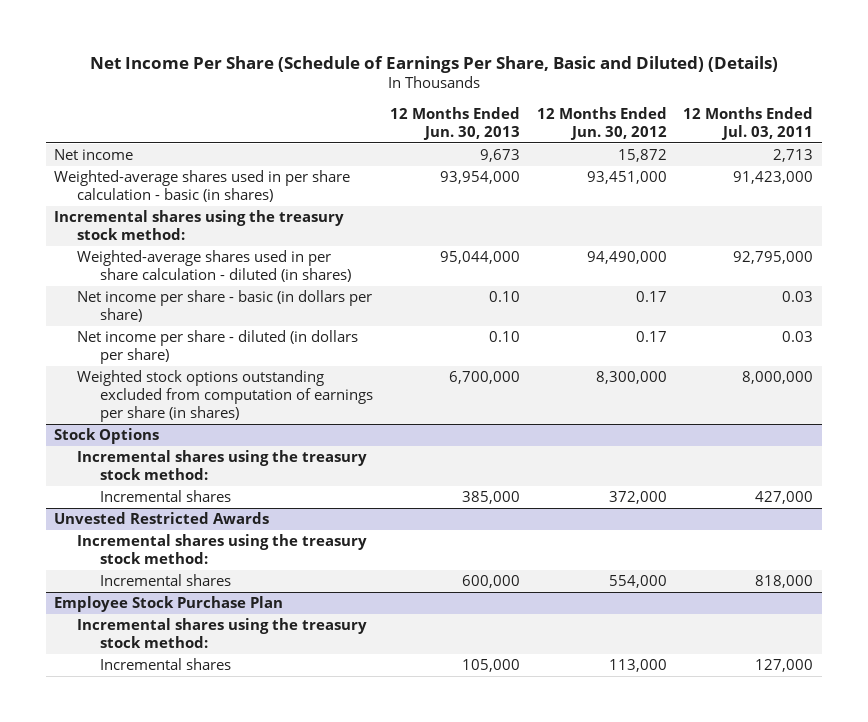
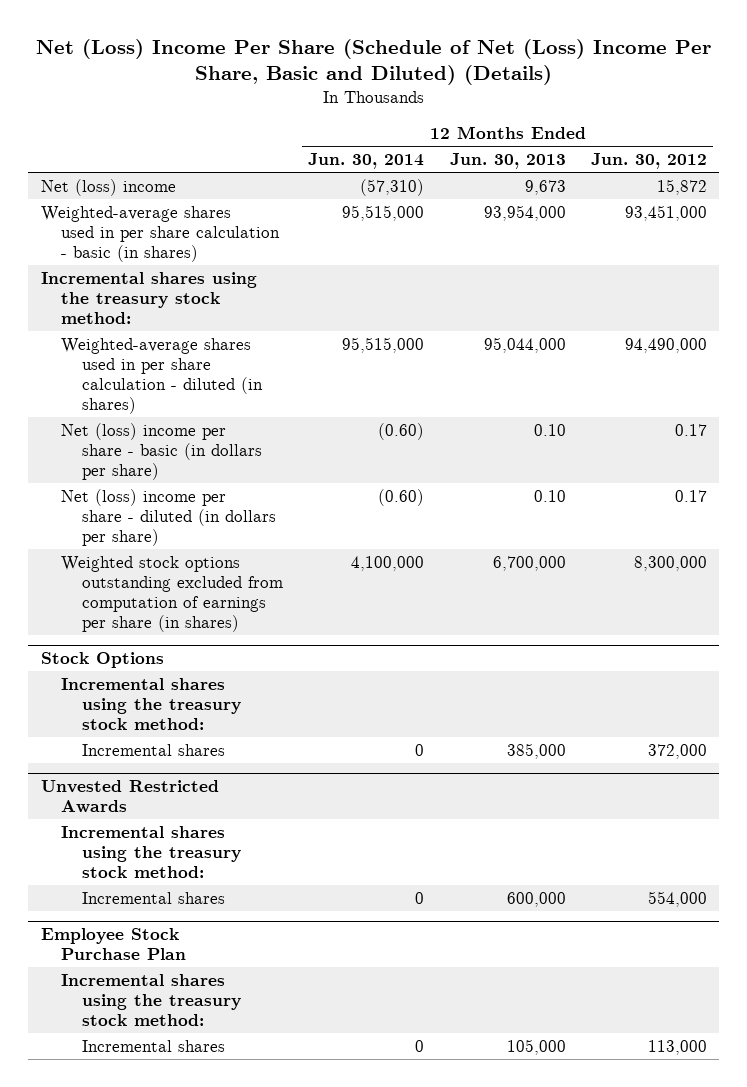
- Net Income Per Share (Schedule of Earnings Per Share, Basic and Diluted) (Details)
+ Net (Loss) Income Per Share (Schedule of Net (Loss) Income Per Share, Basic and Diluted) (Details)
- | 12 Months Ended Jun. 30, 2013 | 12 Months Ended Jun. 30, 2012 | 12 Months Ended Jul. 03, 2011
+ | 12 Months Ended Jun. 30, 2014 | 12 Months Ended Jun. 30, 2013 | 12 Months Ended Jun. 30, 2012
- Net income | 9,673 | 15,872 | 2,713
+ Net (loss) income | (57,310) | 9,673 | 15,872
- Net income per share - basic (in dollars per share) | 0.10 | 0.17 | 0.03
- Net income per share - diluted (in dollars per share) | 0.10 | 0.17 | 0.03
+ Net (loss) income per share - basic (in dollars per share) | (0.60) | 0.10 | 0.17
+ Net (loss) income per share - diluted (in dollars per share) | (0.60) | 0.10 | 0.17

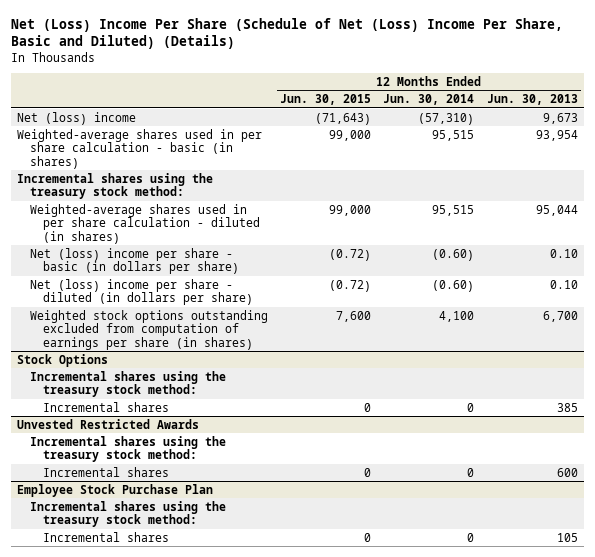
- | 12 Months Ended Jun. 30, 2014 | 12 Months Ended Jun. 30, 2013 | 12 Months Ended Jun. 30, 2012
+ | 12 Months Ended Jun. 30, 2015 | 12 Months Ended Jun. 30, 2014 | 12 Months Ended Jun. 30, 2013
- Weighted-average shares used in per share calculation - basic (in shares) | 95,515,000 | 93,954,000 | 93,451,000
+ Weighted-average shares used in per share calculation - basic (in shares) | 99,000 | 95,515 | 93,954
- Weighted-average shares used in per share calculation - diluted (in shares) | 95,515,000 | 95,044,000 | 94,490,000
+ Weighted-average shares used in per share calculation - diluted (in shares) | 99,000 | 95,515 | 95,044
- Weighted stock options outstanding excluded from computation of earnings per share (in shares) | 4,100,000 | 6,700,000 | 8,300,000
+ Weighted stock options outstanding excluded from computation of earnings per share (in shares) | 7,600 | 4,100 | 6,700
@ Stock Options
- Incremental shares | 0 | 385,000 | 372,000
+ Incremental shares | 0 | 0 | 385
@ Unvested Restricted Awards
- Incremental shares | 0 | 600,000 | 554,000
+ Incremental shares | 0 | 0 | 600
@ Employee Stock Purchase Plan
- Incremental shares | 0 | 105,000 | 113,000
+ Incremental shares | 0 | 0 | 105

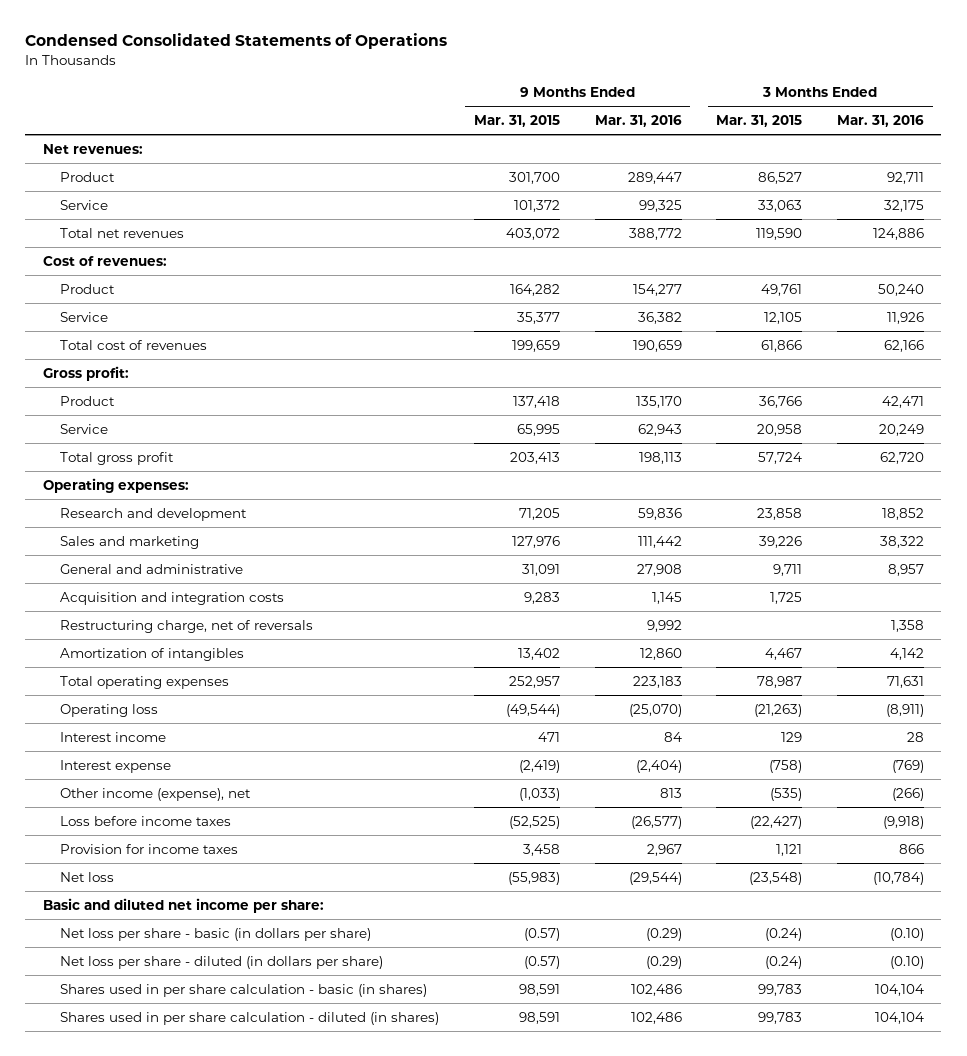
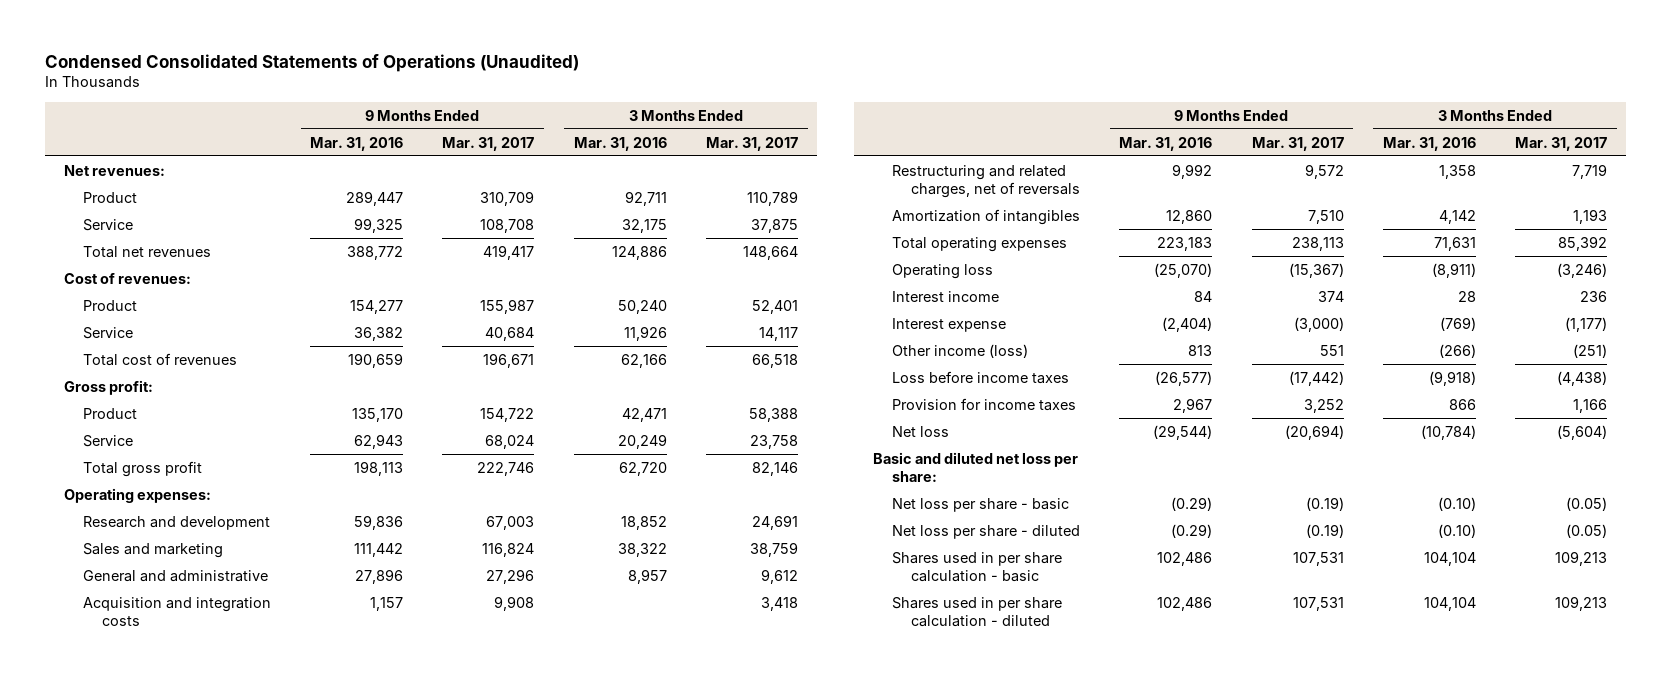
- Condensed Consolidated Statements of Operations
+ Condensed Consolidated Statements of Operations (Unaudited)
- | 9 Months Ended Mar. 31, 2015 | 9 Months Ended Mar. 31, 2016 | 3 Months Ended Mar. 31, 2015 | 3 Months Ended Mar. 31, 2016
+ | 9 Months Ended Mar. 31, 2016 | 9 Months Ended Mar. 31, 2017 | 3 Months Ended Mar. 31, 2016 | 3 Months Ended Mar. 31, 2017
- General and administrative | 31,091 | 27,908 | 9,711 | 8,957
- Acquisition and integration costs | 9,283 | 1,145 | 1,725 |
- Restructuring charge, net of reversals | | 9,992 | | 1,358
+ General and administrative | 27,896 | 27,296 | 8,957 | 9,612
+ Acquisition and integration costs | 1,157 | 9,908 | | 3,418
+ Restructuring and related charges, net of reversals | 9,992 | 9,572 | 1,358 | 7,719
- Other income (expense), net | (1,033) | 813 | (535) | (266)
+ Other income (loss) | 813 | 551 | (266) | (251)
- Basic and diluted net income per share:
- Net loss per share - basic (in dollars per share) | (0.57) | (0.29) | (0.24) | (0.10)
- Net loss per share - diluted (in dollars per share) | (0.57) | (0.29) | (0.24) | (0.10)
- Shares used in per share calculation - basic (in shares) | 98,591 | 102,486 | 99,783 | 104,104
- Shares used in per share calculation - diluted (in shares) | 98,591 | 102,486 | 99,783 | 104,104
+ Basic and diluted net loss per share:
+ Net loss per share - basic | (0.29) | (0.19) | (0.10) | (0.05)
+ Net loss per share - diluted | (0.29) | (0.19) | (0.10) | (0.05)
+ Shares used in per share calculation - basic | 102,486 | 107,531 | 104,104 | 109,213
+ Shares used in per share calculation - diluted | 102,486 | 107,531 | 104,104 | 109,213

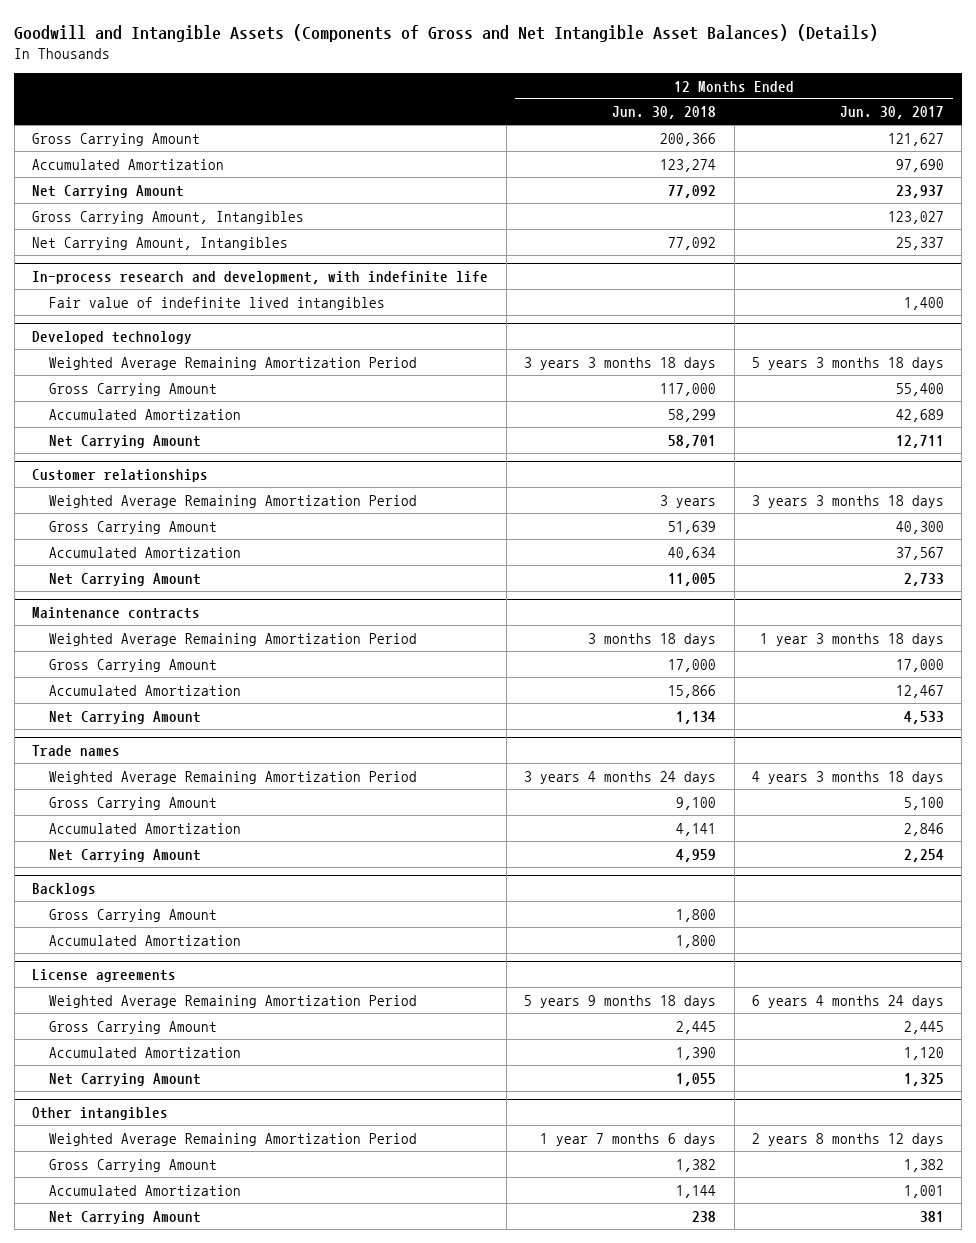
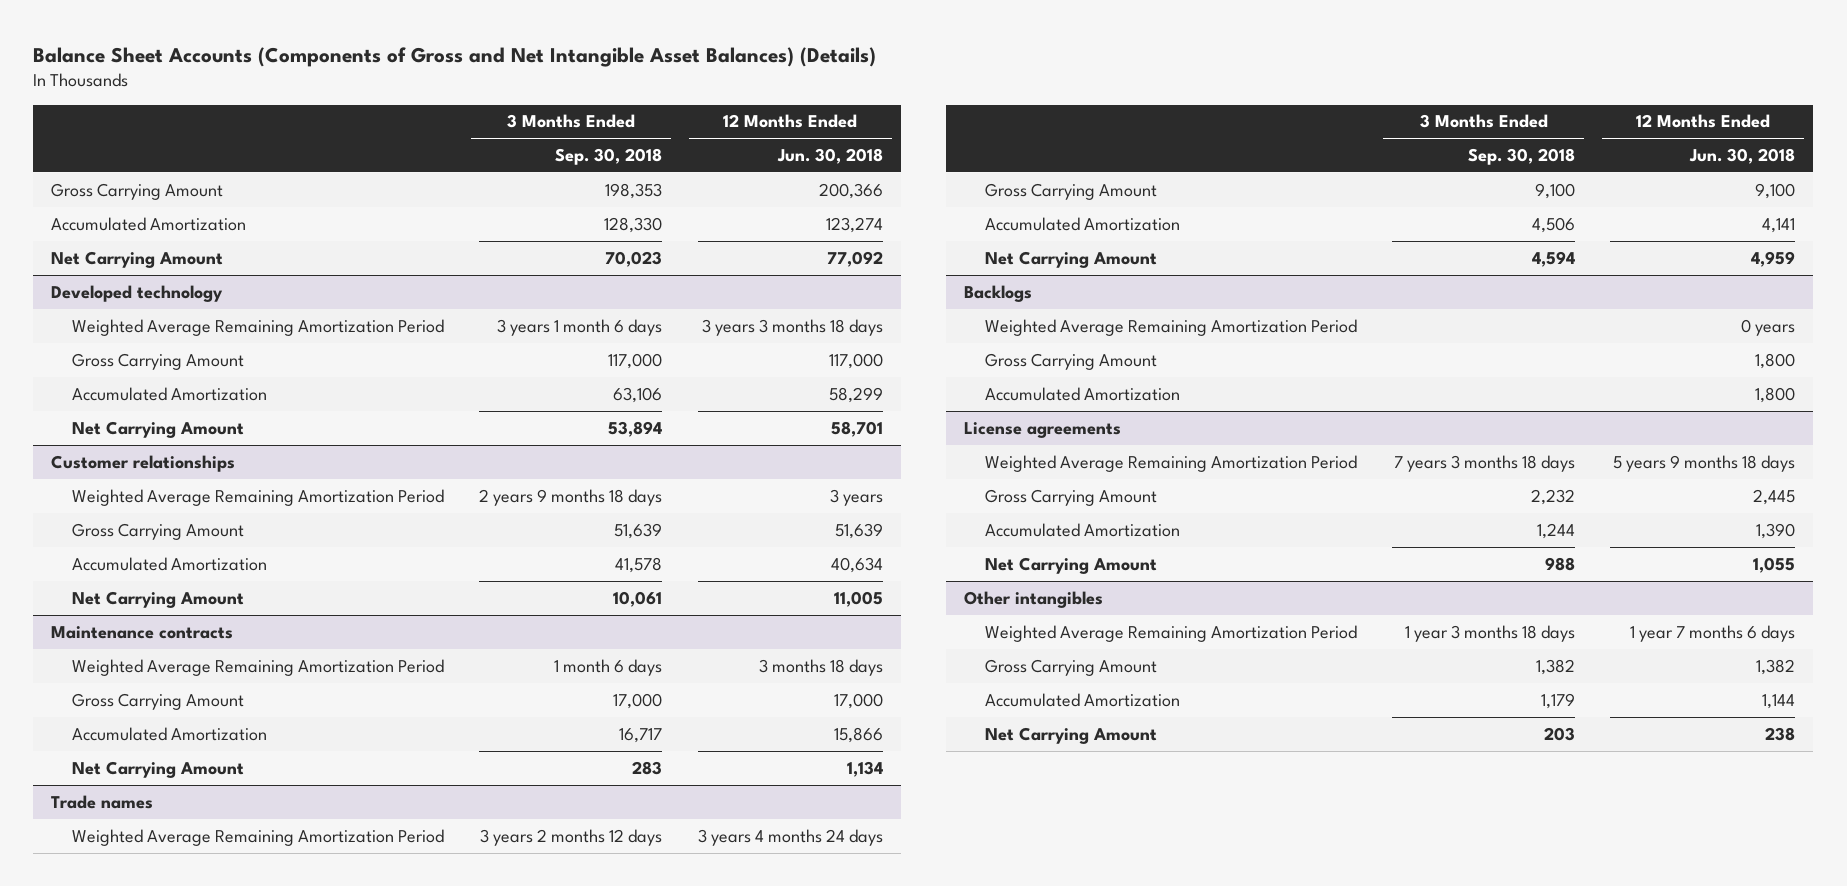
- Goodwill and Intangible Assets (Components of Gross and Net Intangible Asset Balances) (Details)
+ Balance Sheet Accounts (Components of Gross and Net Intangible Asset Balances) (Details)
- | 12 Months Ended Jun. 30, 2018 | 12 Months Ended Jun. 30, 2017
+ | 3 Months Ended Sep. 30, 2018 | 12 Months Ended Jun. 30, 2018
- Gross Carrying Amount, Intangibles | | 123,027
- Net Carrying Amount, Intangibles | 77,092 | 25,337
- In-process research and development, with indefinite life
- Fair value of indefinite lived intangibles | | 1,400
@ Backlogs
+ Weighted Average Remaining Amortization Period | | 0 years

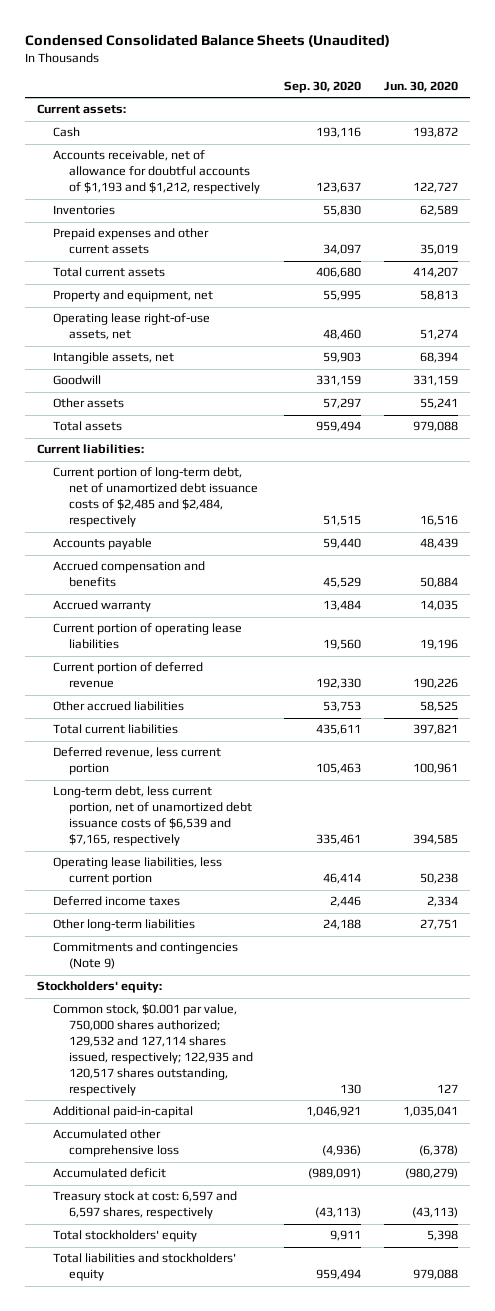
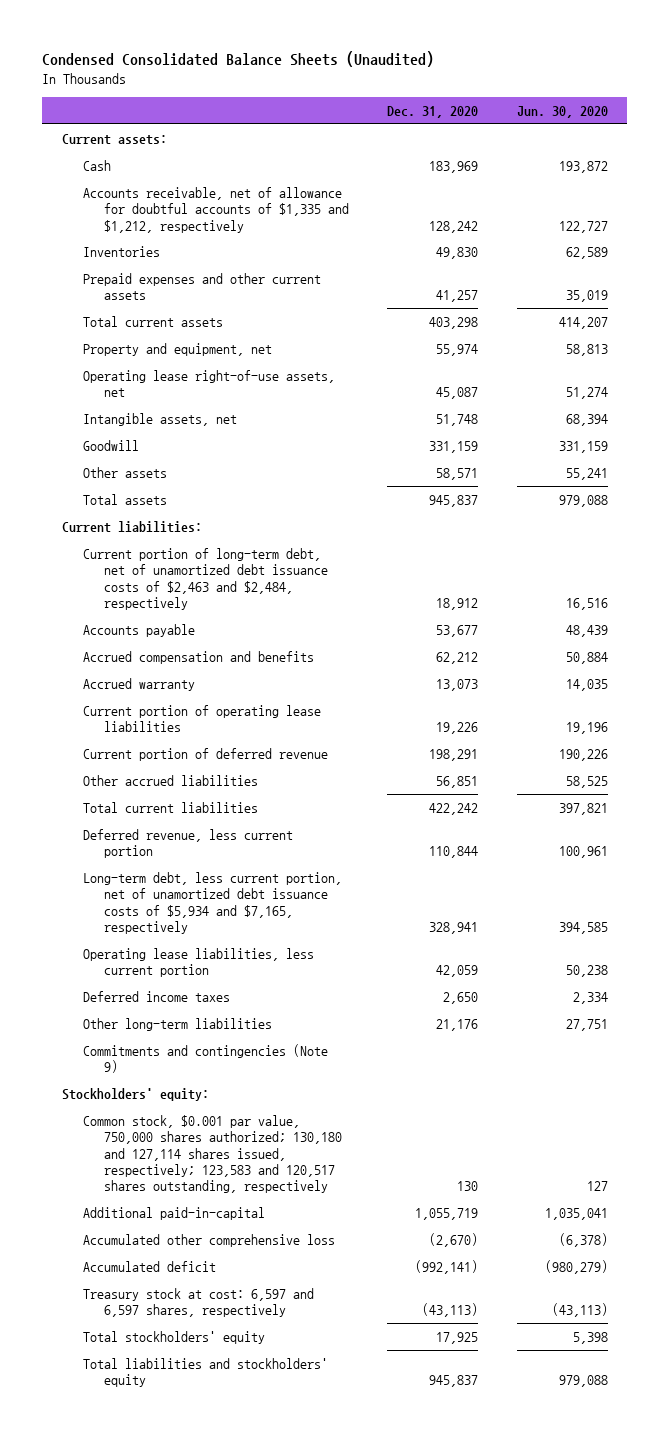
- | Sep. 30, 2020 | Jun. 30, 2020
+ | Dec. 31, 2020 | Jun. 30, 2020
- Accounts receivable, net of allowance for doubtful accounts of $1,193 and $1,212, respectively | 123,637 | 122,727
+ Accounts receivable, net of allowance for doubtful accounts of $1,335 and $1,212, respectively | 128,242 | 122,727
- Current portion of long-term debt, net of unamortized debt issuance costs of $2,485 and $2,484, respectively | 51,515 | 16,516
+ Current portion of long-term debt, net of unamortized debt issuance costs of $2,463 and $2,484, respectively | 18,912 | 16,516
- Long-term debt, less current portion, net of unamortized debt issuance costs of $6,539 and $7,165, respectively | 335,461 | 394,585
+ Long-term debt, less current portion, net of unamortized debt issuance costs of $5,934 and $7,165, respectively | 328,941 | 394,585
- Common stock, $0.001 par value, 750,000 shares authorized; 129,532 and 127,114 shares issued, respectively; 122,935 and 120,517 shares outstanding, respectively | 130 | 127
+ Common stock, $0.001 par value, 750,000 shares authorized; 130,180 and 127,114 shares issued, respectively; 123,583 and 120,517 shares outstanding, respectively | 130 | 127

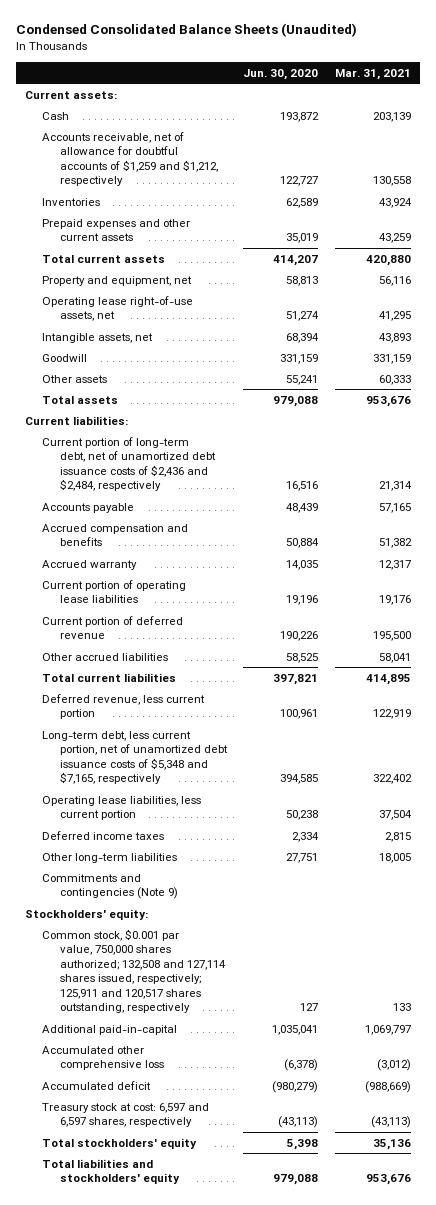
- | Dec. 31, 2020 | Jun. 30, 2020
+ | Jun. 30, 2020 | Mar. 31, 2021
- Accounts receivable, net of allowance for doubtful accounts of $1,335 and $1,212, respectively | 128,242 | 122,727
+ Accounts receivable, net of allowance for doubtful accounts of $1,259 and $1,212, respectively | 122,727 | 130,558
- Current portion of long-term debt, net of unamortized debt issuance costs of $2,463 and $2,484, respectively | 18,912 | 16,516
+ Current portion of long-term debt, net of unamortized debt issuance costs of $2,436 and $2,484, respectively | 16,516 | 21,314
- Long-term debt, less current portion, net of unamortized debt issuance costs of $5,934 and $7,165, respectively | 328,941 | 394,585
+ Long-term debt, less current portion, net of unamortized debt issuance costs of $5,348 and $7,165, respectively | 394,585 | 322,402
- Common stock, $0.001 par value, 750,000 shares authorized; 130,180 and 127,114 shares issued, respectively; 123,583 and 120,517 shares outstanding, respectively | 130 | 127
+ Common stock, $0.001 par value, 750,000 shares authorized; 132,508 and 127,114 shares issued, respectively; 125,911 and 120,517 shares outstanding, respectively | 127 | 133

